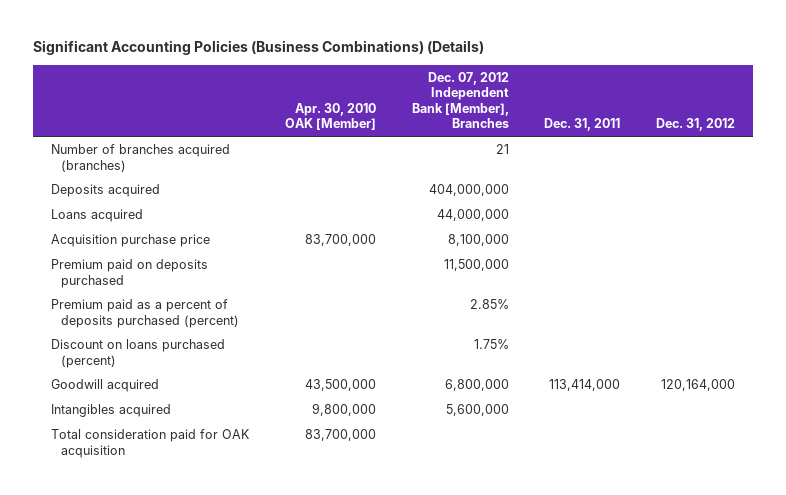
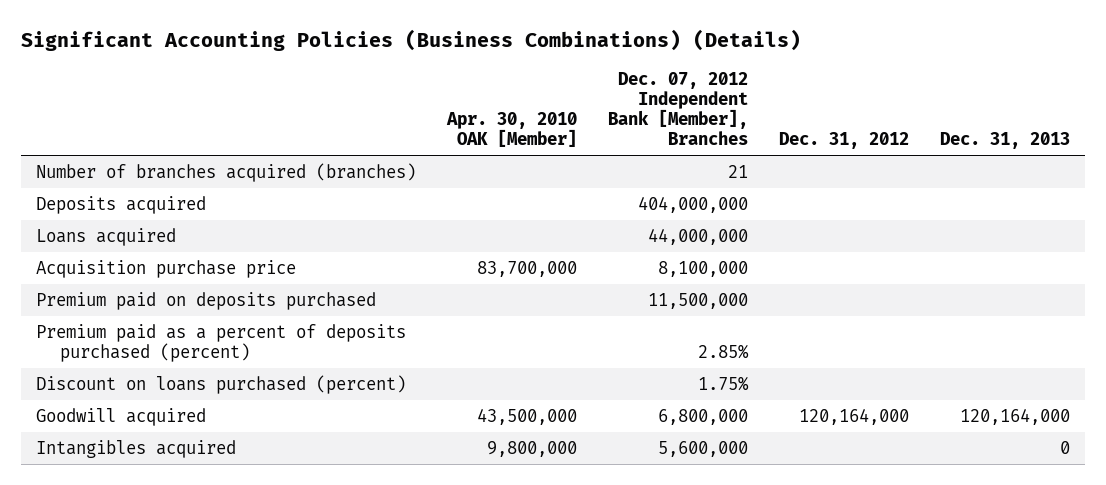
- | Apr. 30, 2010 OAK [Member] | Dec. 07, 2012 Independent Bank [Member], Branches | Dec. 31, 2011 | Dec. 31, 2012
+ | Apr. 30, 2010 OAK [Member] | Dec. 07, 2012 Independent Bank [Member], Branches | Dec. 31, 2012 | Dec. 31, 2013
- Total consideration paid for OAK acquisition | 83,700,000 | | |

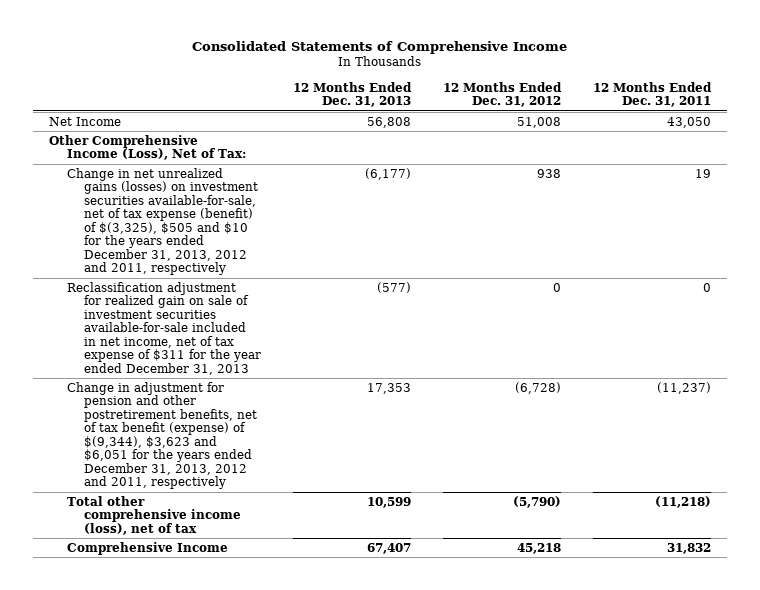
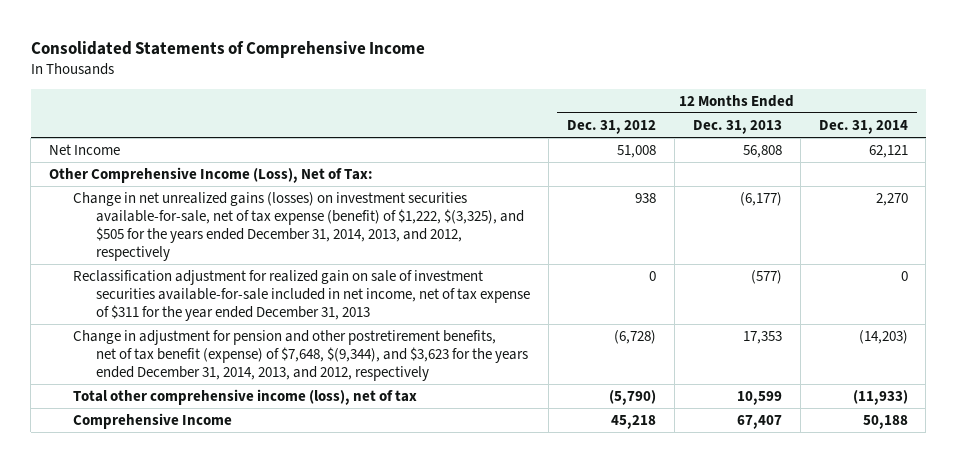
- | 12 Months Ended Dec. 31, 2013 | 12 Months Ended Dec. 31, 2012 | 12 Months Ended Dec. 31, 2011
+ | 12 Months Ended Dec. 31, 2012 | 12 Months Ended Dec. 31, 2013 | 12 Months Ended Dec. 31, 2014
- Change in net unrealized gains (losses) on investment securities available-for-sale, net of tax expense (benefit) of $(3,325), $505 and $10 for the years ended December 31, 2013, 2012 and 2011, respectively | (6,177) | 938 | 19
+ Change in net unrealized gains (losses) on investment securities available-for-sale, net of tax expense (benefit) of $1,222, $(3,325), and $505 for the years ended December 31, 2014, 2013, and 2012, respectively | 938 | (6,177) | 2,270
- Change in adjustment for pension and other postretirement benefits, net of tax benefit (expense) of $(9,344), $3,623 and $6,051 for the years ended December 31, 2013, 2012 and 2011, respectively | 17,353 | (6,728) | (11,237)
+ Change in adjustment for pension and other postretirement benefits, net of tax benefit (expense) of $7,648, $(9,344), and $3,623 for the years ended December 31, 2014, 2013, and 2012, respectively | (6,728) | 17,353 | (14,203)

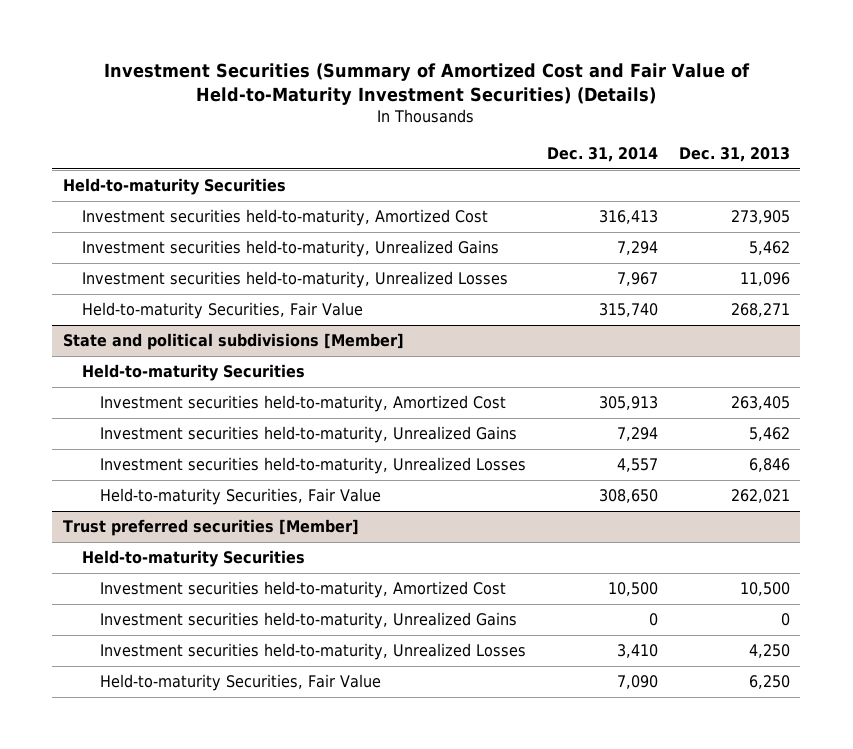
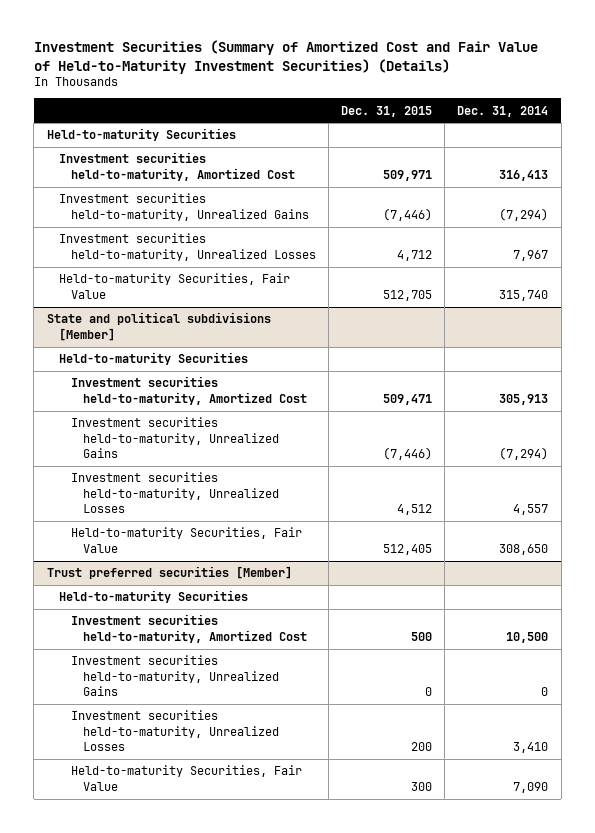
- | Dec. 31, 2014 | Dec. 31, 2013
+ | Dec. 31, 2015 | Dec. 31, 2014
- Investment securities held-to-maturity, Unrealized Gains | 7,294 | 5,462
+ Investment securities held-to-maturity, Unrealized Gains | (7,446) | (7,294)
@ State and political subdivisions [Member]
- Investment securities held-to-maturity, Unrealized Gains | 7,294 | 5,462
+ Investment securities held-to-maturity, Unrealized Gains | (7,446) | (7,294)

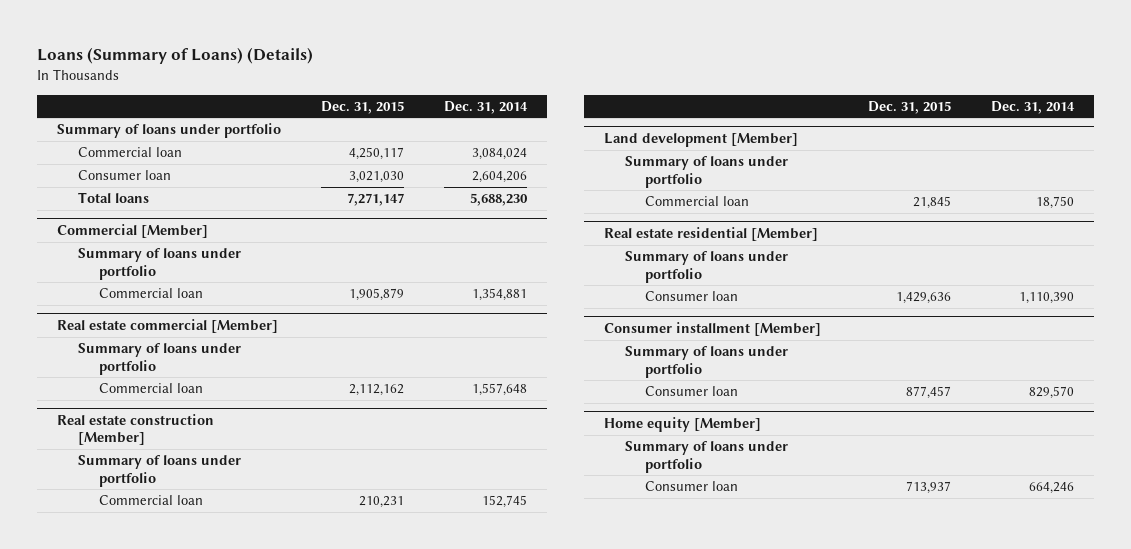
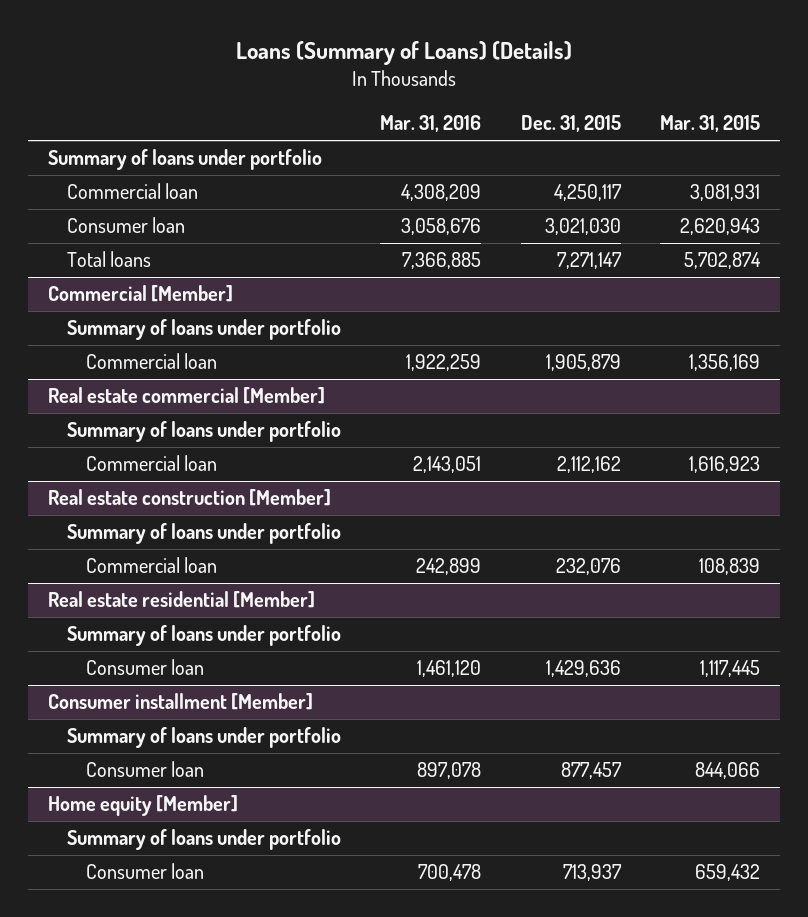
- | Dec. 31, 2015 | Dec. 31, 2014
+ | Mar. 31, 2016 | Dec. 31, 2015 | Mar. 31, 2015
@ Real estate construction [Member]
- Commercial loan | 210,231 | 152,745
- Land development [Member]
- Summary of loans under portfolio
- Commercial loan | 21,845 | 18,750
@ Real estate construction [Member]
+ Commercial loan | 242,899 | 232,076 | 108,839

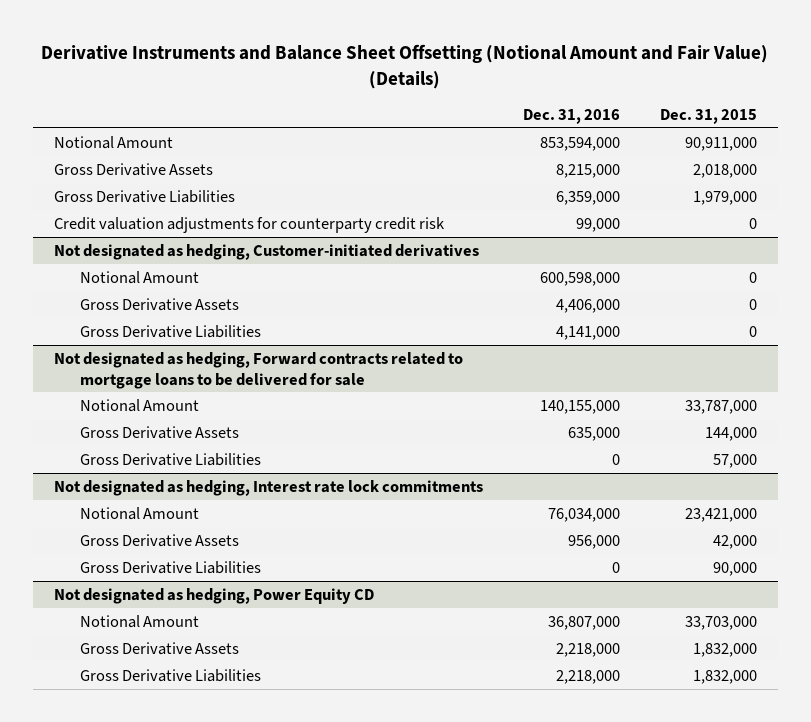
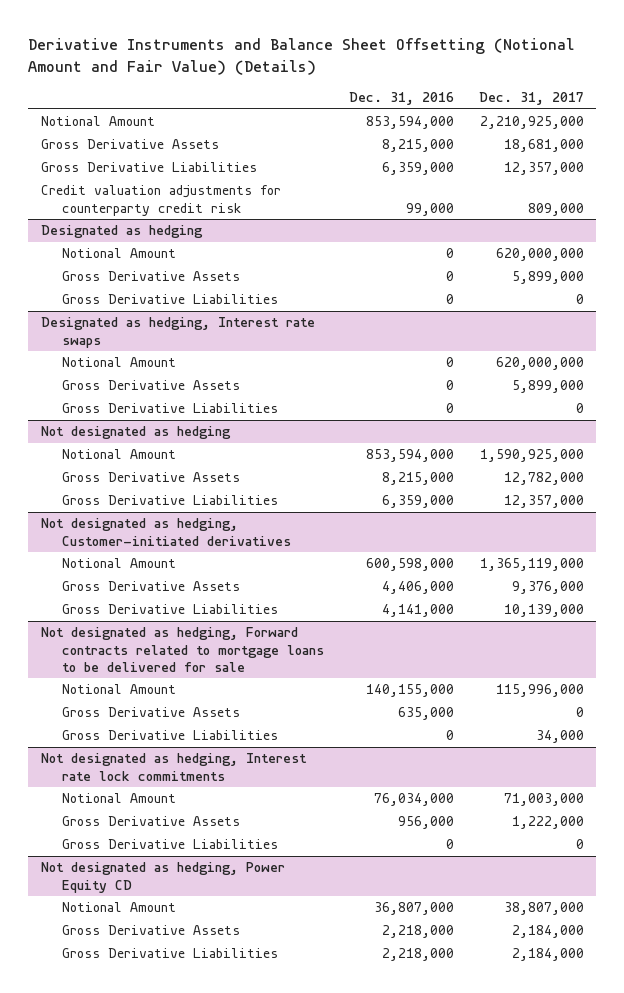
- | Dec. 31, 2016 | Dec. 31, 2015
+ | Dec. 31, 2016 | Dec. 31, 2017
+ Designated as hedging
+ Notional Amount | 0 | 620,000,000
+ Gross Derivative Assets | 0 | 5,899,000
+ Gross Derivative Liabilities | 0 | 0
+ Designated as hedging, Interest rate swaps
+ Notional Amount | 0 | 620,000,000
+ Gross Derivative Assets | 0 | 5,899,000
+ Gross Derivative Liabilities | 0 | 0
+ Not designated as hedging
+ Notional Amount | 853,594,000 | 1,590,925,000
+ Gross Derivative Assets | 8,215,000 | 12,782,000
+ Gross Derivative Liabilities | 6,359,000 | 12,357,000

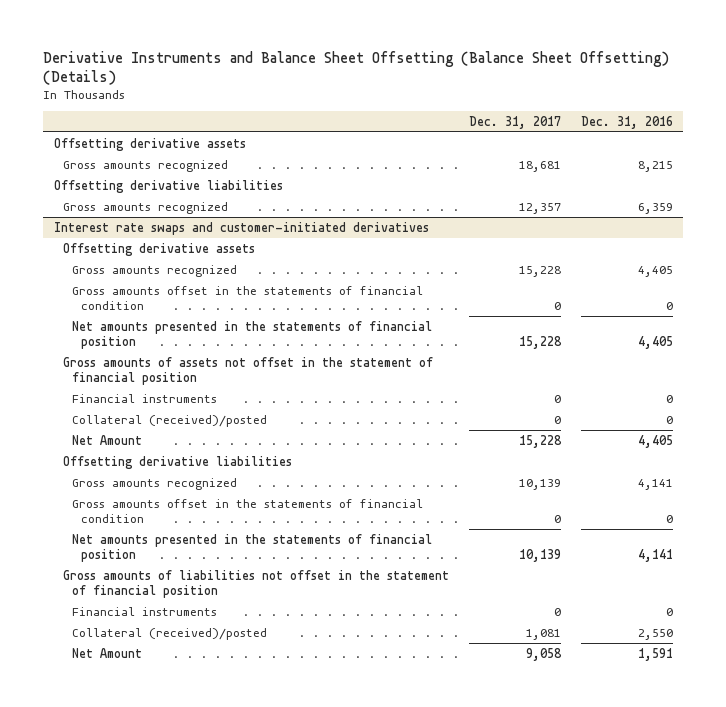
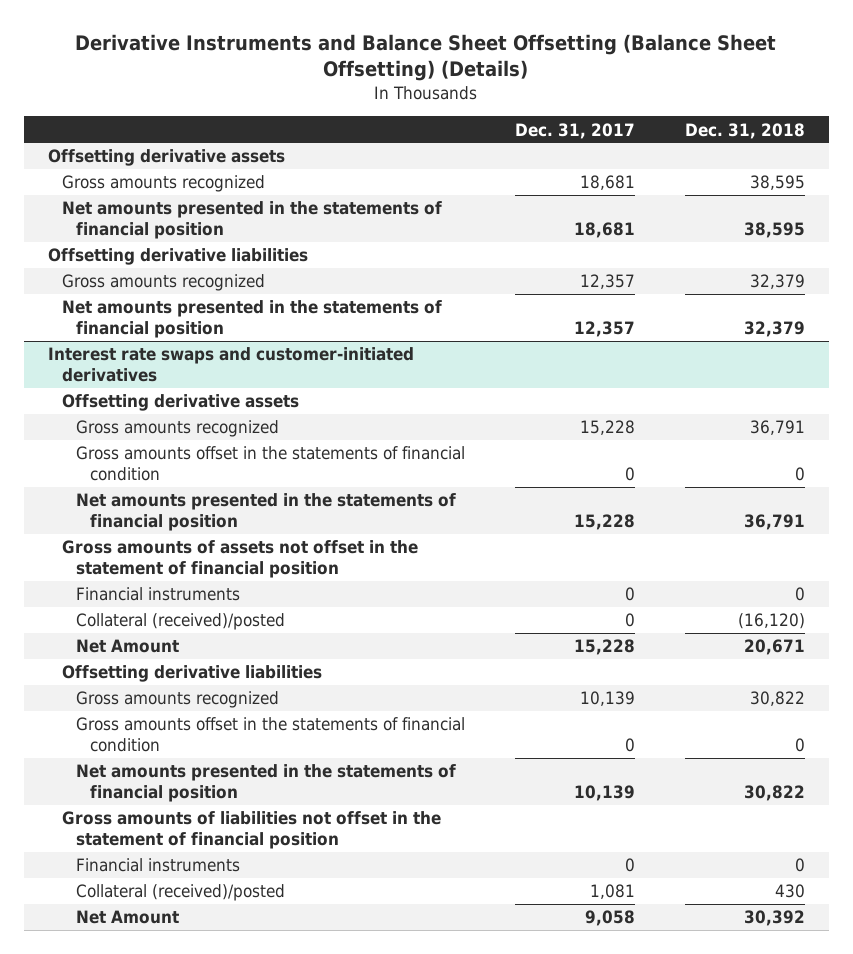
- | Dec. 31, 2017 | Dec. 31, 2016
+ | Dec. 31, 2017 | Dec. 31, 2018
+ Net amounts presented in the statements of financial position | 18,681 | 38,595
+ Net amounts presented in the statements of financial position | 12,357 | 32,379

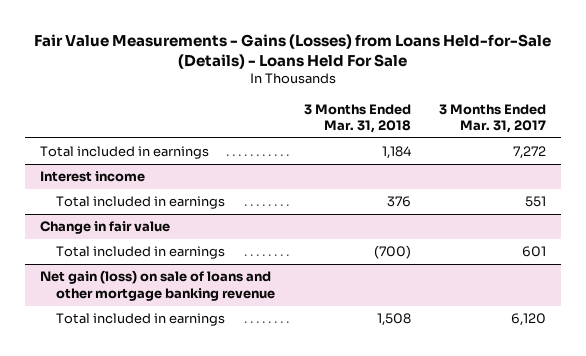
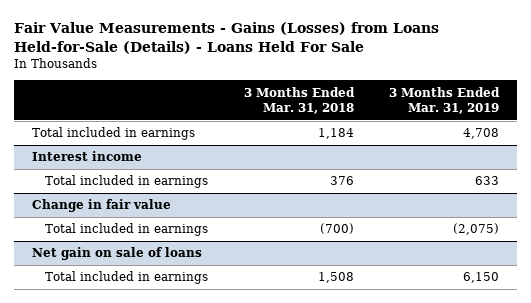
- | 3 Months Ended Mar. 31, 2018 | 3 Months Ended Mar. 31, 2017
+ | 3 Months Ended Mar. 31, 2018 | 3 Months Ended Mar. 31, 2019
- Net gain (loss) on sale of loans and other mortgage banking revenue
+ Net gain on sale of loans

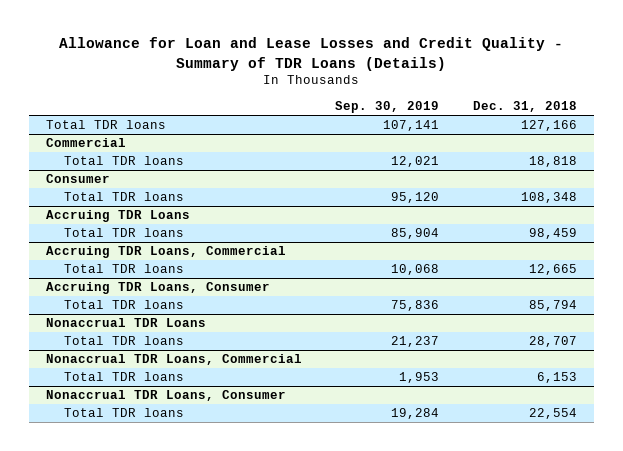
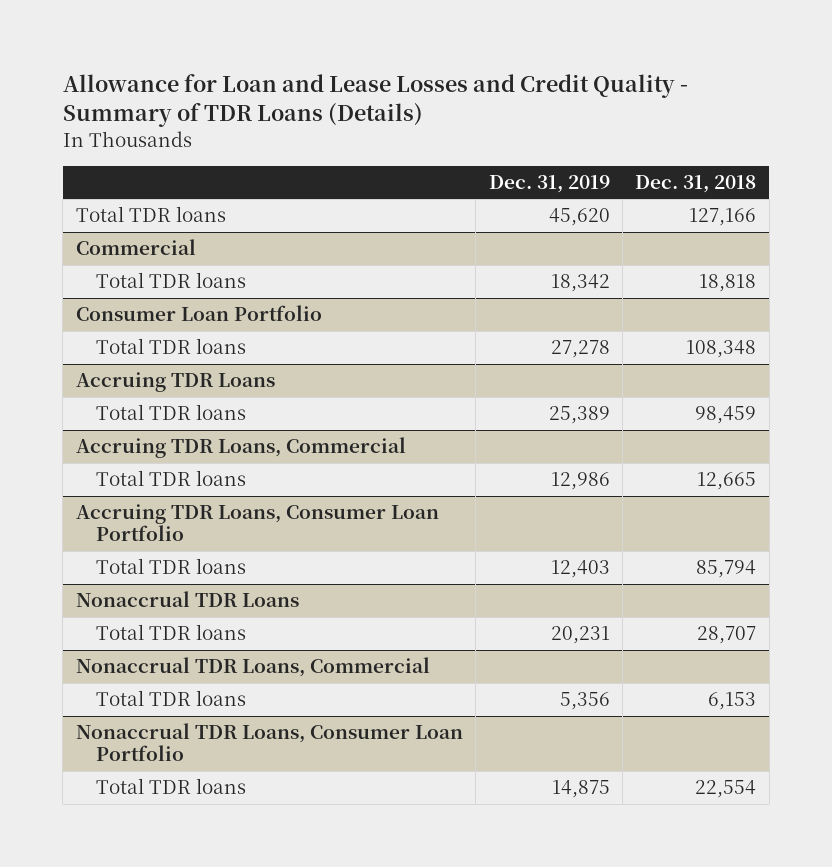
- | Sep. 30, 2019 | Dec. 31, 2018
+ | Dec. 31, 2019 | Dec. 31, 2018
- Consumer
+ Consumer Loan Portfolio
- Accruing TDR Loans, Consumer
+ Accruing TDR Loans, Consumer Loan Portfolio
- Nonaccrual TDR Loans, Consumer
+ Nonaccrual TDR Loans, Consumer Loan Portfolio

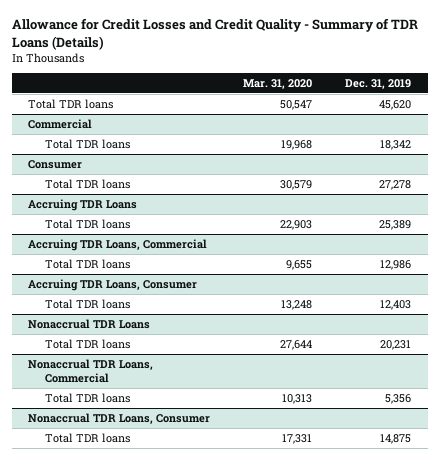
- Allowance for Loan and Lease Losses and Credit Quality - Summary of TDR Loans (Details)
+ Allowance for Credit Losses and Credit Quality - Summary of TDR Loans (Details)
- | Dec. 31, 2019 | Dec. 31, 2018
+ | Mar. 31, 2020 | Dec. 31, 2019
- Consumer Loan Portfolio
+ Consumer
- Accruing TDR Loans, Consumer Loan Portfolio
+ Accruing TDR Loans, Consumer
- Nonaccrual TDR Loans, Consumer Loan Portfolio
+ Nonaccrual TDR Loans, Consumer

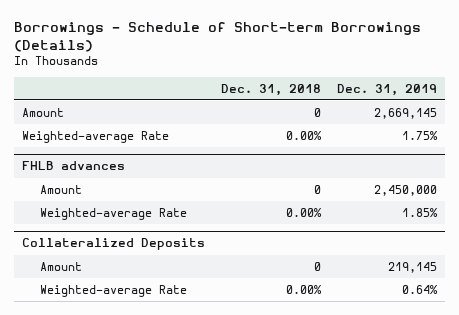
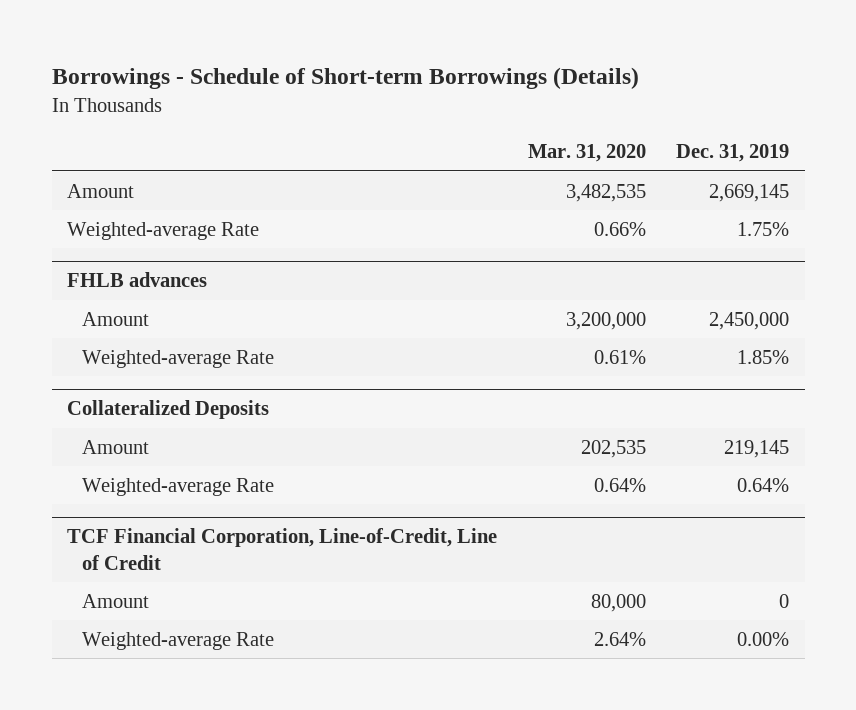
- | Dec. 31, 2018 | Dec. 31, 2019
+ | Mar. 31, 2020 | Dec. 31, 2019
+ TCF Financial Corporation, Line-of-Credit, Line of Credit
+ Amount | 80,000 | 0
+ Weighted-average Rate | 2.64% | 0.00%

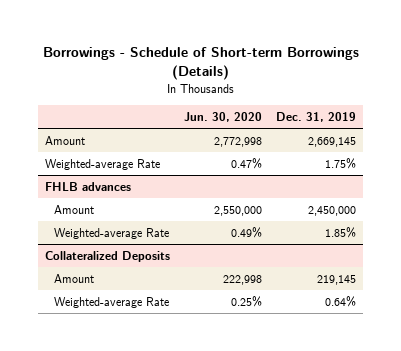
- | Mar. 31, 2020 | Dec. 31, 2019
+ | Jun. 30, 2020 | Dec. 31, 2019
- TCF Financial Corporation, Line-of-Credit, Line of Credit
- Amount | 80,000 | 0
- Weighted-average Rate | 2.64% | 0.00%

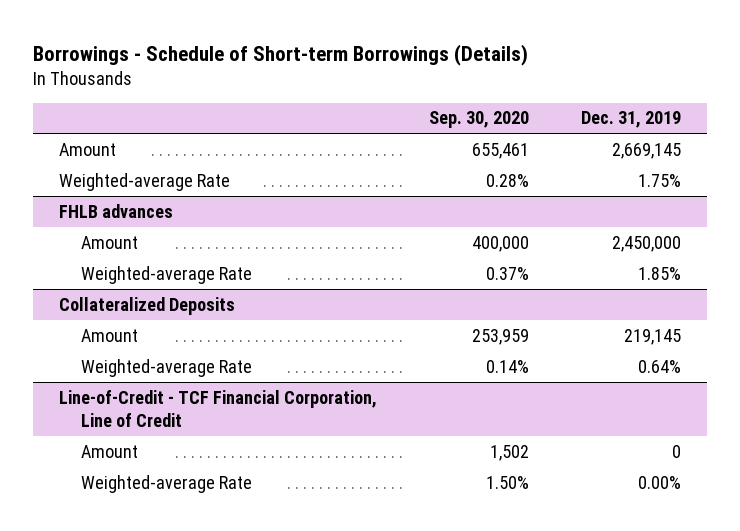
- | Jun. 30, 2020 | Dec. 31, 2019
+ | Sep. 30, 2020 | Dec. 31, 2019
+ Line-of-Credit - TCF Financial Corporation, Line of Credit
+ Amount | 1,502 | 0
+ Weighted-average Rate | 1.50% | 0.00%

